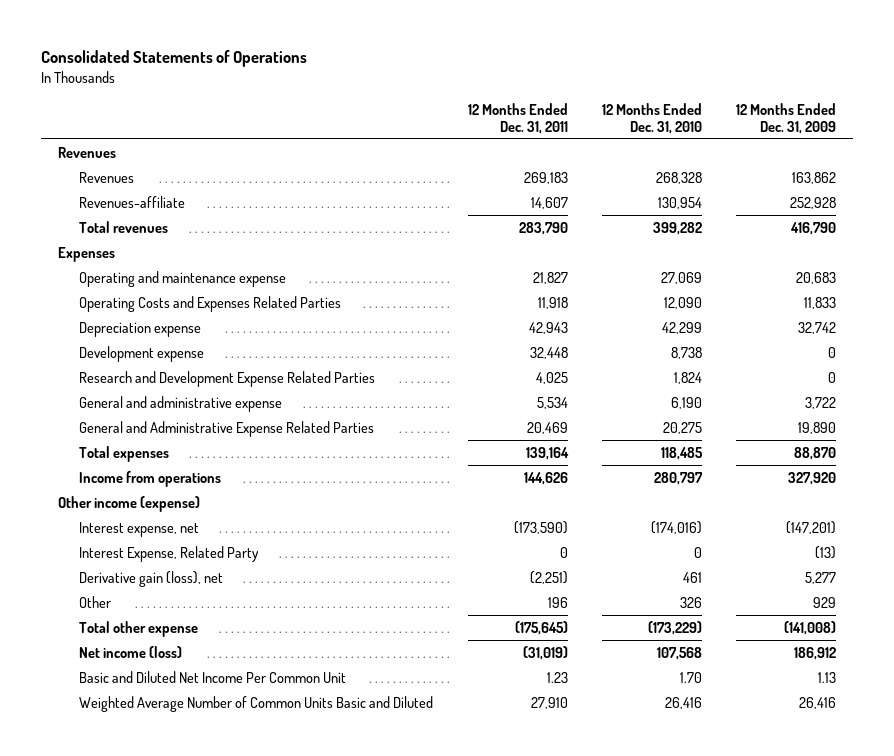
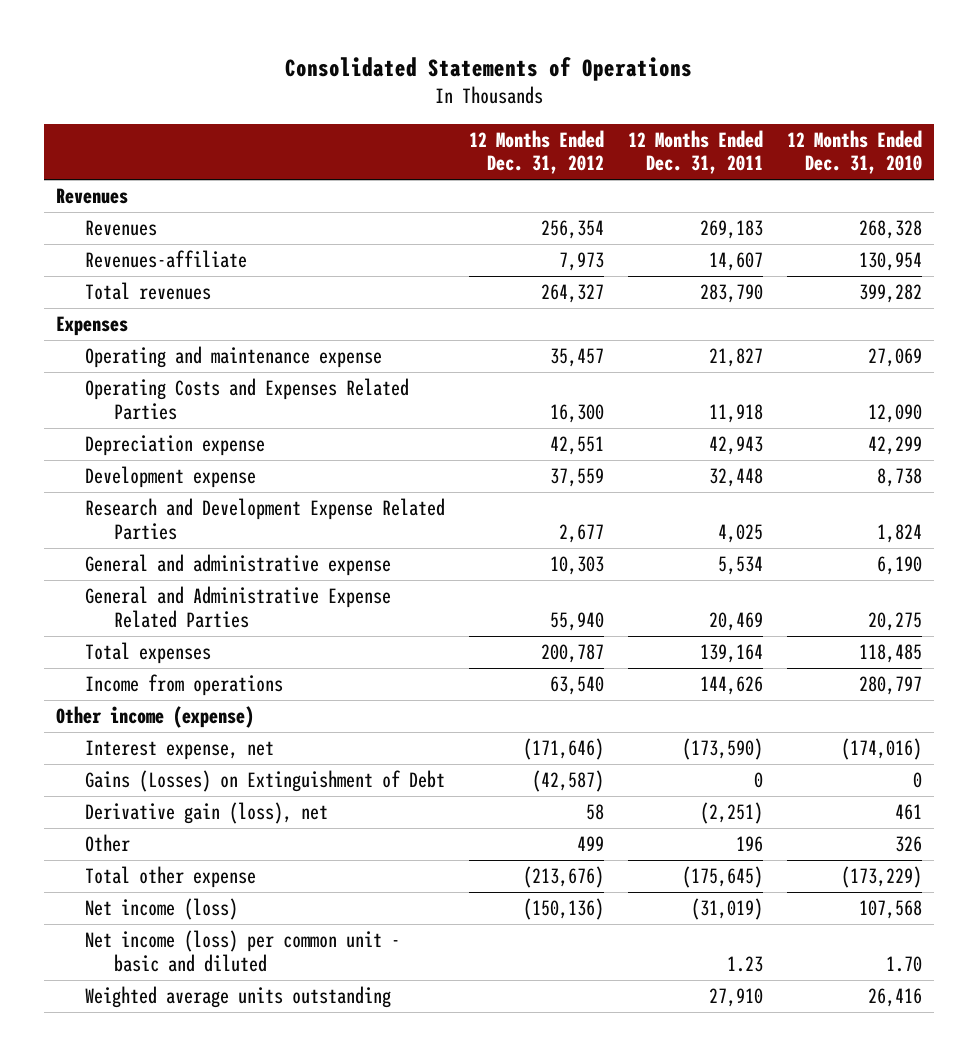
- | 12 Months Ended Dec. 31, 2011 | 12 Months Ended Dec. 31, 2010 | 12 Months Ended Dec. 31, 2009
+ | 12 Months Ended Dec. 31, 2012 | 12 Months Ended Dec. 31, 2011 | 12 Months Ended Dec. 31, 2010
- Interest Expense, Related Party | 0 | 0 | (13)
+ Gains (Losses) on Extinguishment of Debt | (42,587) | 0 | 0
- Basic and Diluted Net Income Per Common Unit | 1.23 | 1.70 | 1.13
- Weighted Average Number of Common Units Basic and Diluted | 27,910 | 26,416 | 26,416
+ Net income (loss) per common unit - basic and diluted | | 1.23 | 1.70
+ Weighted average units outstanding | | 27,910 | 26,416

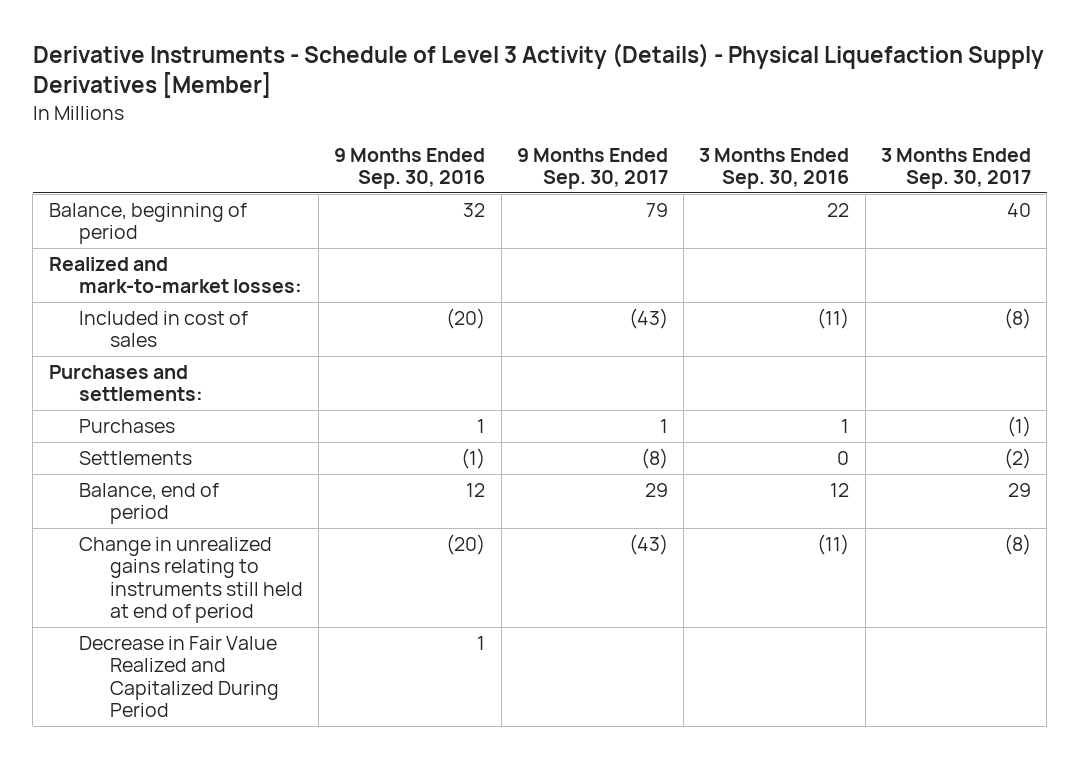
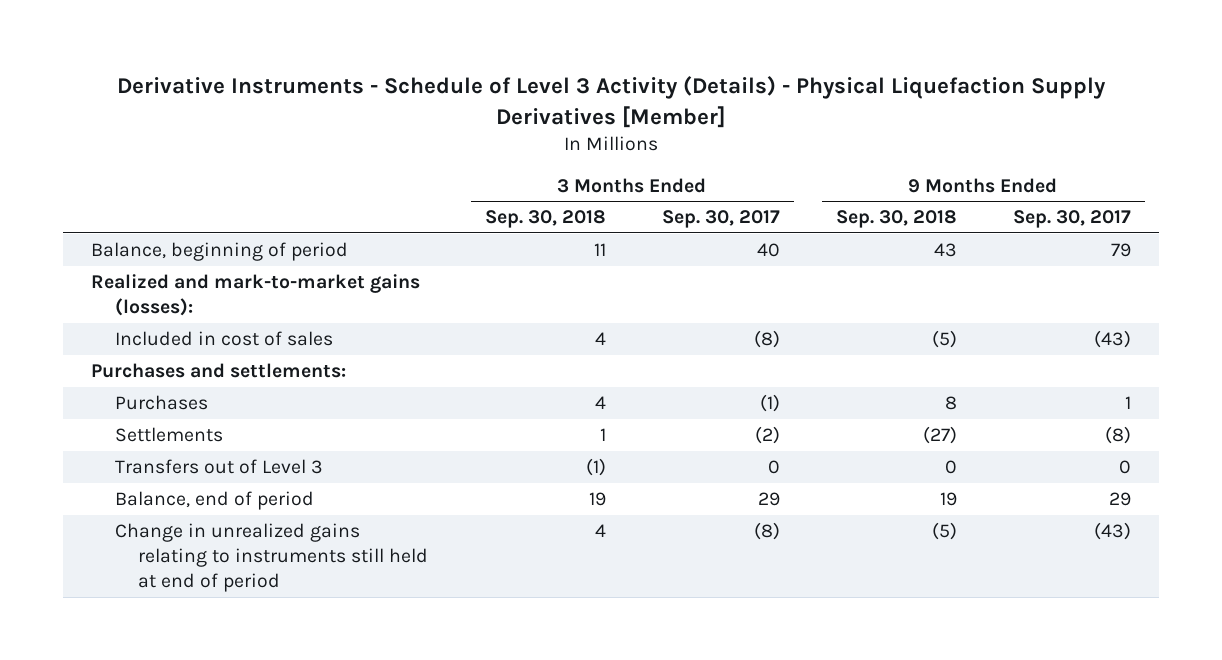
- | 9 Months Ended Sep. 30, 2016 | 9 Months Ended Sep. 30, 2017 | 3 Months Ended Sep. 30, 2016 | 3 Months Ended Sep. 30, 2017
+ | 3 Months Ended Sep. 30, 2018 | 3 Months Ended Sep. 30, 2017 | 9 Months Ended Sep. 30, 2018 | 9 Months Ended Sep. 30, 2017
- Realized and mark-to-market losses:
+ Realized and mark-to-market gains (losses):
+ Transfers out of Level 3 | (1) | 0 | 0 | 0
- Decrease in Fair Value Realized and Capitalized During Period | 1 | | |

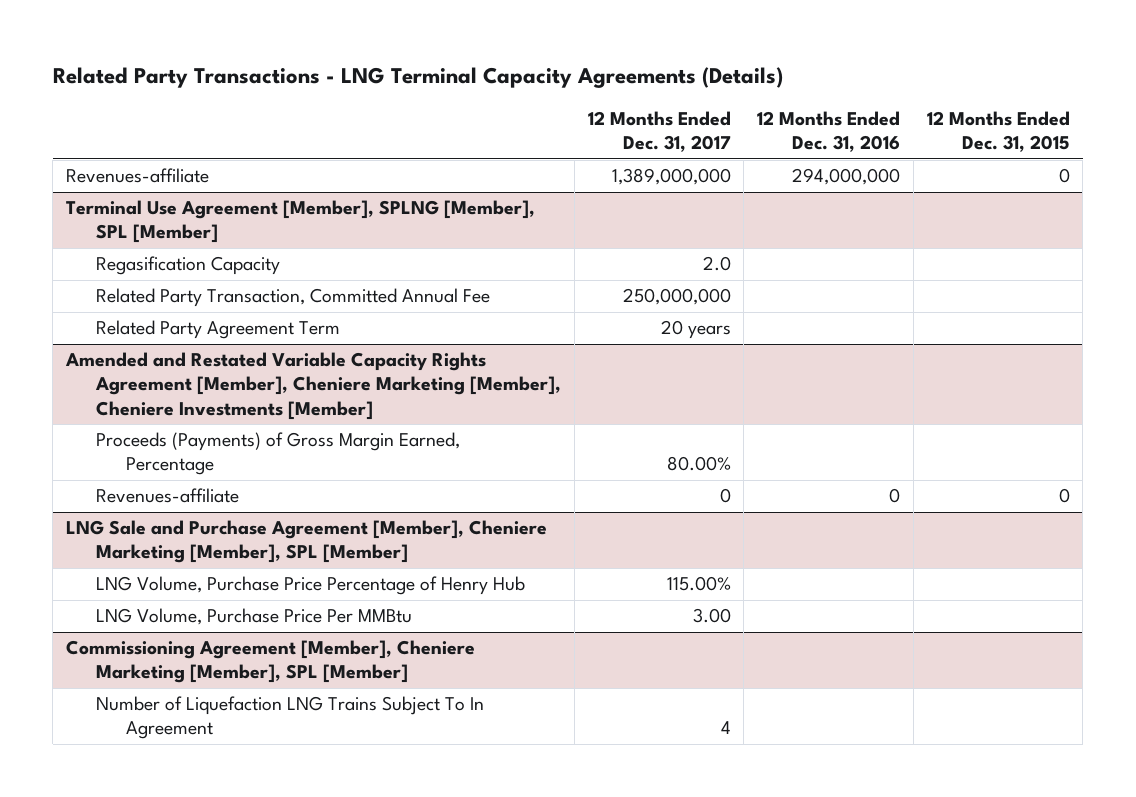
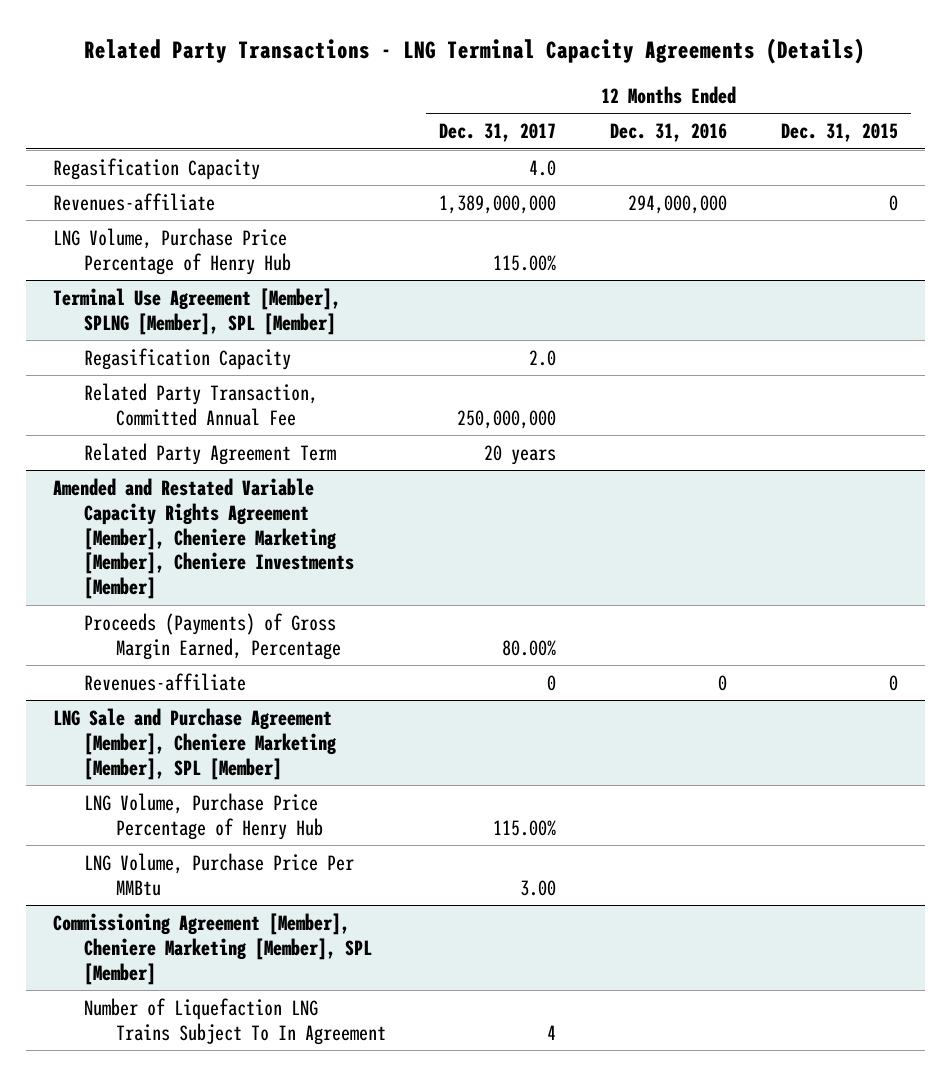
+ Regasification Capacity | 4.0 | |
+ LNG Volume, Purchase Price Percentage of Henry Hub | 115.00% | |

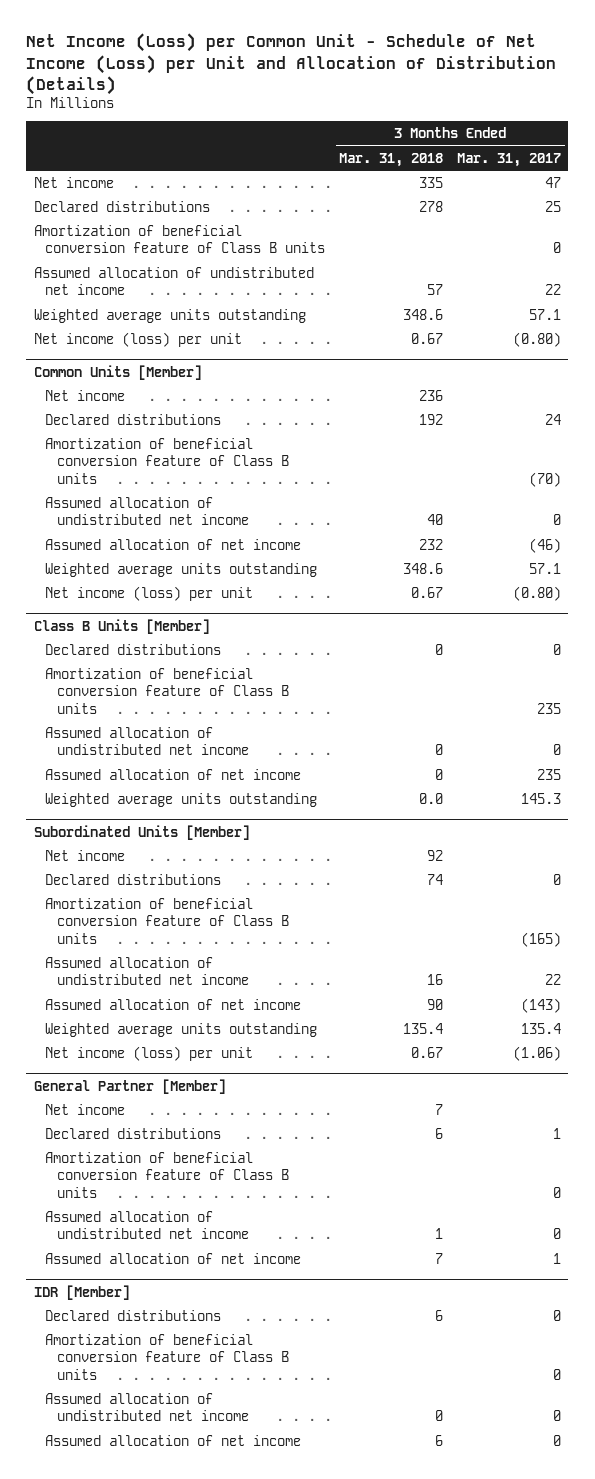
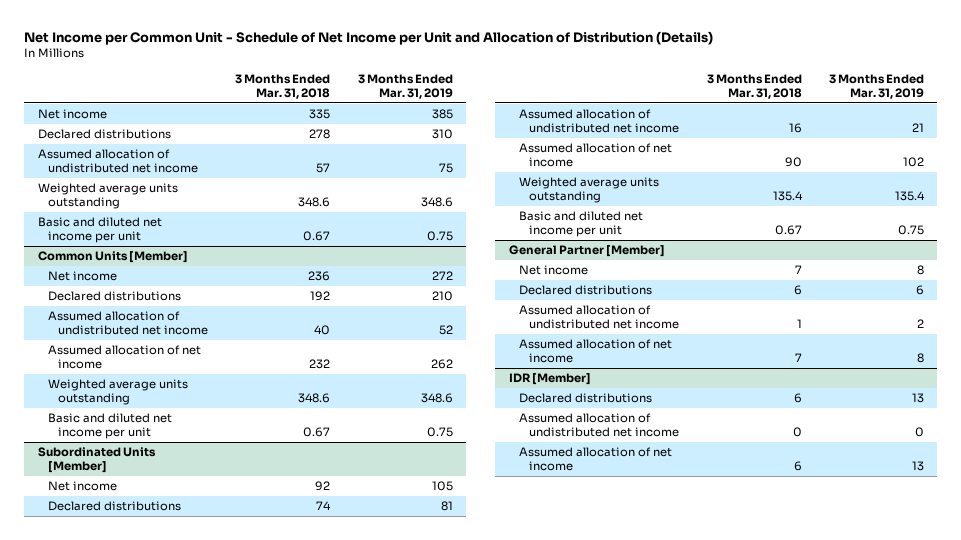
- Net Income (Loss) per Common Unit - Schedule of Net Income (Loss) per Unit and Allocation of Distribution (Details)
+ Net Income per Common Unit - Schedule of Net Income per Unit and Allocation of Distribution (Details)
- | 3 Months Ended Mar. 31, 2018 | 3 Months Ended Mar. 31, 2017
+ | 3 Months Ended Mar. 31, 2018 | 3 Months Ended Mar. 31, 2019
- Amortization of beneficial conversion feature of Class B units | | 0
- Net income (loss) per unit | 0.67 | (0.80)
+ Basic and diluted net income per unit | 0.67 | 0.75
@ Common Units [Member]
- Amortization of beneficial conversion feature of Class B units | | (70)
- Net income (loss) per unit | 0.67 | (0.80)
- Class B Units [Member]
- Declared distributions | 0 | 0
- Amortization of beneficial conversion feature of Class B units | | 235
- Assumed allocation of undistributed net income | 0 | 0
- Assumed allocation of net income | 0 | 235
- Weighted average units outstanding | 0.0 | 145.3
@ Common Units [Member]
+ Basic and diluted net income per unit | 0.67 | 0.75
@ Subordinated Units [Member]
- Amortization of beneficial conversion feature of Class B units | | (165)
- Net income (loss) per unit | 0.67 | (1.06)
+ Basic and diluted net income per unit | 0.67 | 0.75
@ General Partner [Member]
- Amortization of beneficial conversion feature of Class B units | | 0
@ IDR [Member]
- Amortization of beneficial conversion feature of Class B units | | 0

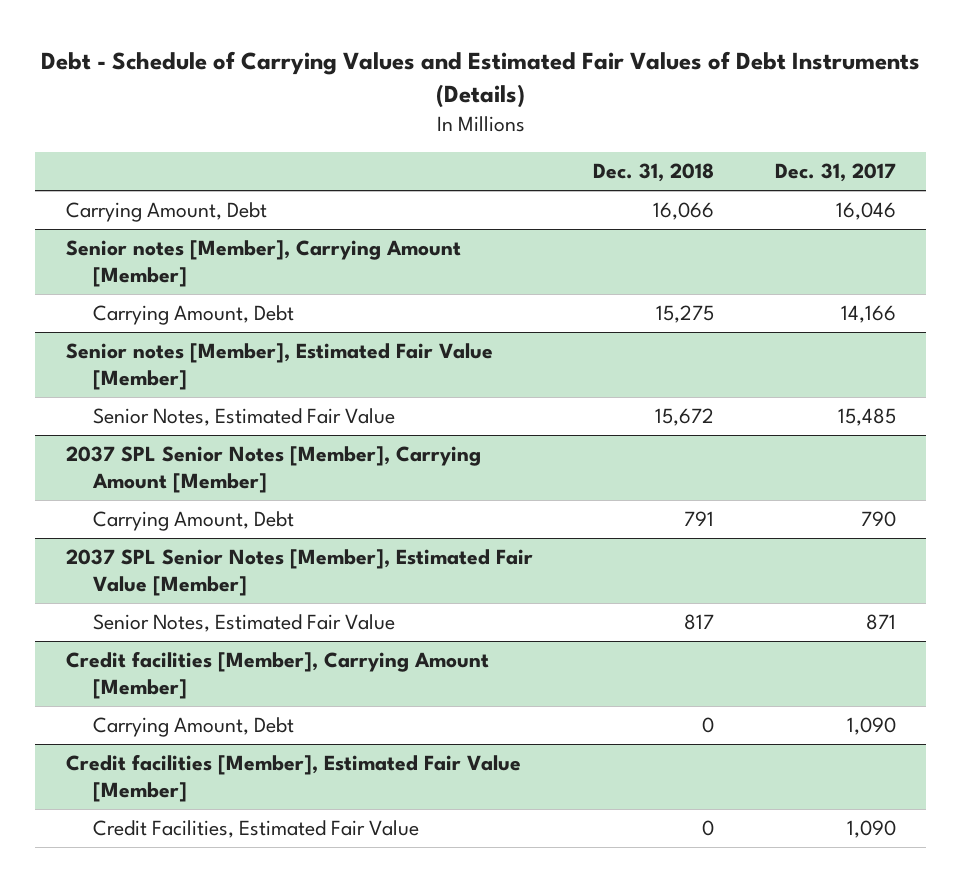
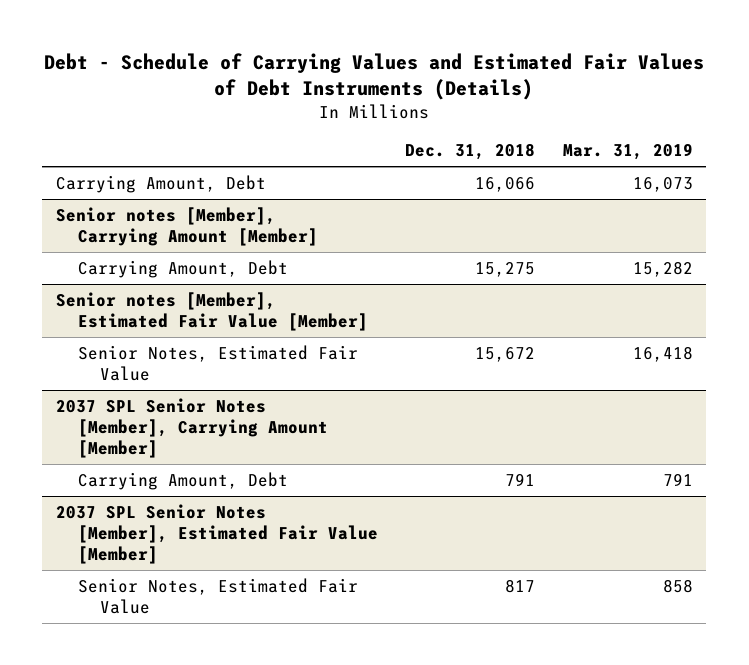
- | Dec. 31, 2018 | Dec. 31, 2017
+ | Dec. 31, 2018 | Mar. 31, 2019
- Credit facilities [Member], Carrying Amount [Member]
- Carrying Amount, Debt | 0 | 1,090
- Credit facilities [Member], Estimated Fair Value [Member]
- Credit Facilities, Estimated Fair Value | 0 | 1,090

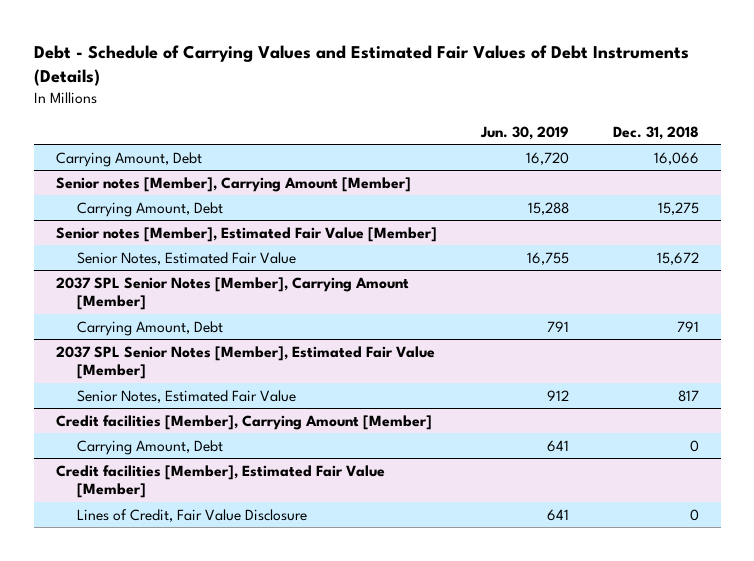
- | Dec. 31, 2018 | Mar. 31, 2019
+ | Jun. 30, 2019 | Dec. 31, 2018
+ Credit facilities [Member], Carrying Amount [Member]
+ Carrying Amount, Debt | 641 | 0
+ Credit facilities [Member], Estimated Fair Value [Member]
+ Lines of Credit, Fair Value Disclosure | 641 | 0

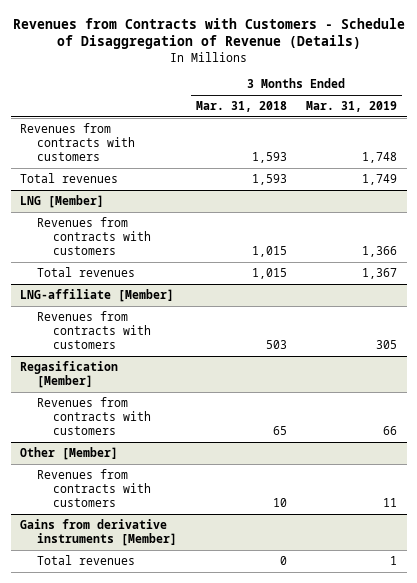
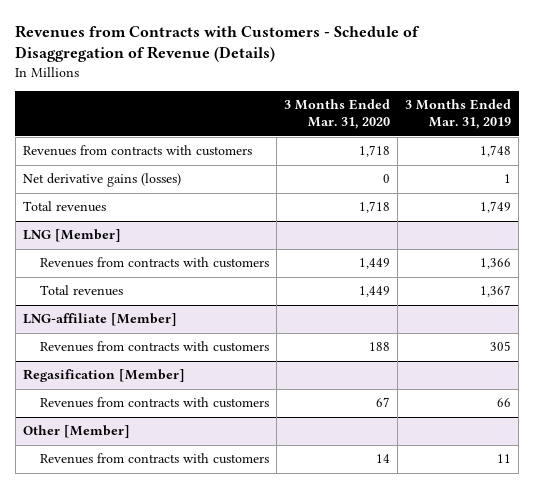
- | 3 Months Ended Mar. 31, 2018 | 3 Months Ended Mar. 31, 2019
+ | 3 Months Ended Mar. 31, 2020 | 3 Months Ended Mar. 31, 2019
+ Net derivative gains (losses) | 0 | 1
- Gains from derivative instruments [Member]
- Total revenues | 0 | 1

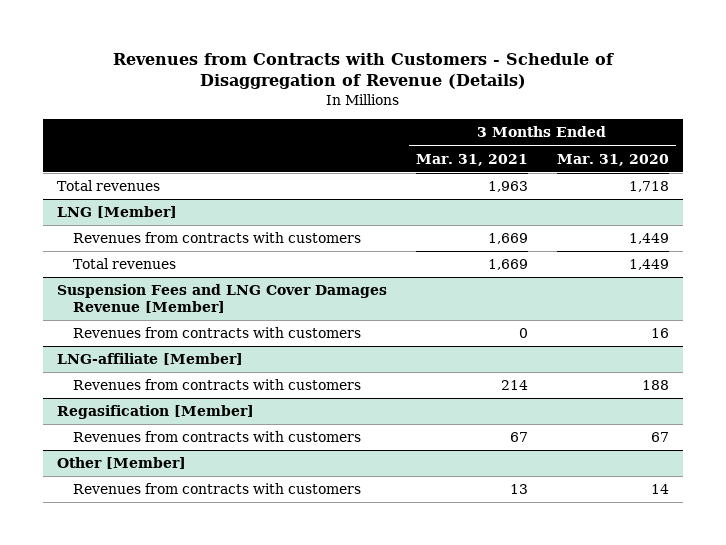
- | 3 Months Ended Mar. 31, 2020 | 3 Months Ended Mar. 31, 2019
+ | 3 Months Ended Mar. 31, 2021 | 3 Months Ended Mar. 31, 2020
- Revenues from contracts with customers | 1,718 | 1,748
- Net derivative gains (losses) | 0 | 1
+ Suspension Fees and LNG Cover Damages Revenue [Member]
+ Revenues from contracts with customers | 0 | 16

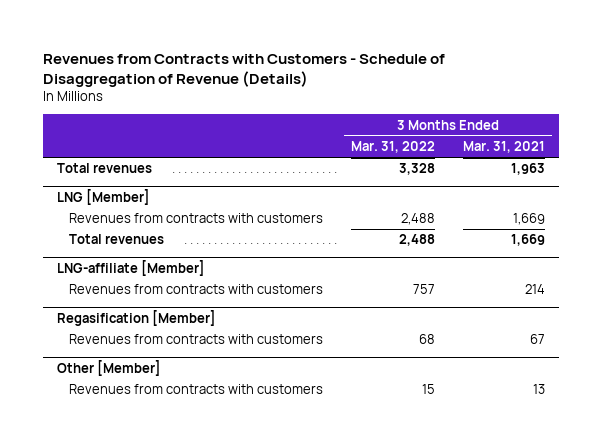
- | 3 Months Ended Mar. 31, 2021 | 3 Months Ended Mar. 31, 2020
+ | 3 Months Ended Mar. 31, 2022 | 3 Months Ended Mar. 31, 2021
- Suspension Fees and LNG Cover Damages Revenue [Member]
- Revenues from contracts with customers | 0 | 16

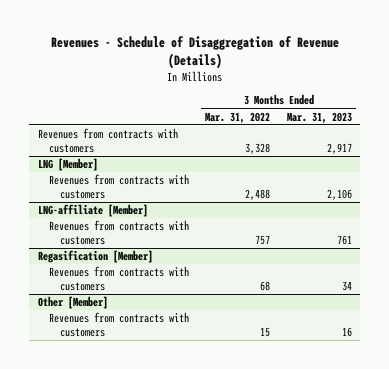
- Revenues from Contracts with Customers - Schedule of Disaggregation of Revenue (Details)
+ Revenues - Schedule of Disaggregation of Revenue (Details)
- | 3 Months Ended Mar. 31, 2022 | 3 Months Ended Mar. 31, 2021
+ | 3 Months Ended Mar. 31, 2022 | 3 Months Ended Mar. 31, 2023
- Total revenues | 3,328 | 1,963
+ Revenues from contracts with customers | 3,328 | 2,917
@ LNG [Member]
- Total revenues | 2,488 | 1,669

